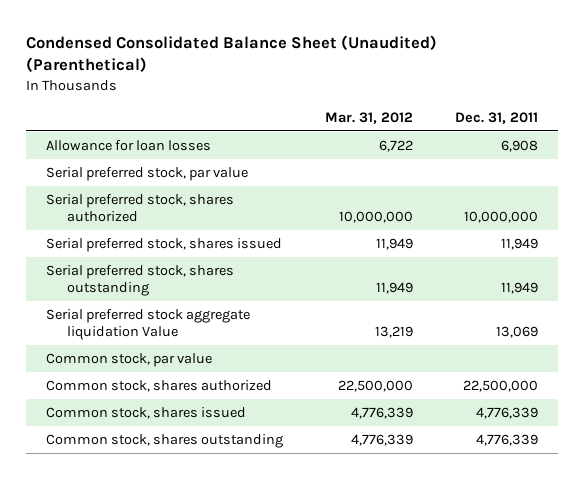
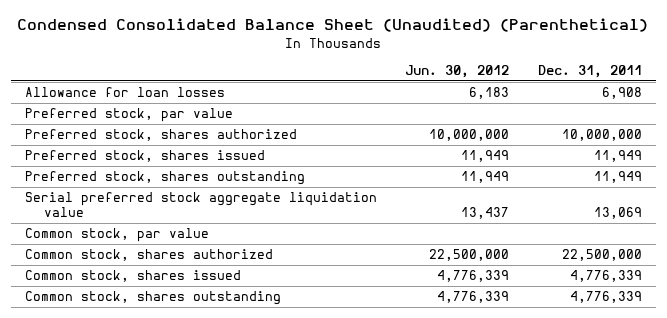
- | Mar. 31, 2012 | Dec. 31, 2011
+ | Jun. 30, 2012 | Dec. 31, 2011
- Serial preferred stock, par value
- Serial preferred stock, shares authorized | 10,000,000 | 10,000,000
- Serial preferred stock, shares issued | 11,949 | 11,949
- Serial preferred stock, shares outstanding | 11,949 | 11,949
- Serial preferred stock aggregate liquidation Value | 13,219 | 13,069
+ Preferred stock, par value
+ Preferred stock, shares authorized | 10,000,000 | 10,000,000
+ Preferred stock, shares issued | 11,949 | 11,949
+ Preferred stock, shares outstanding | 11,949 | 11,949
+ Serial preferred stock aggregate liquidation value | 13,437 | 13,069

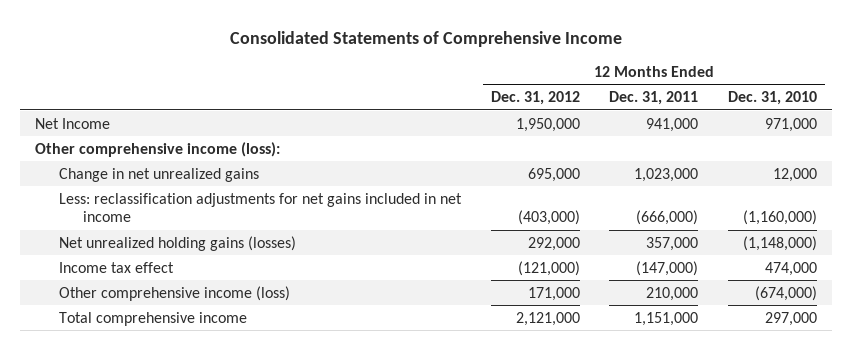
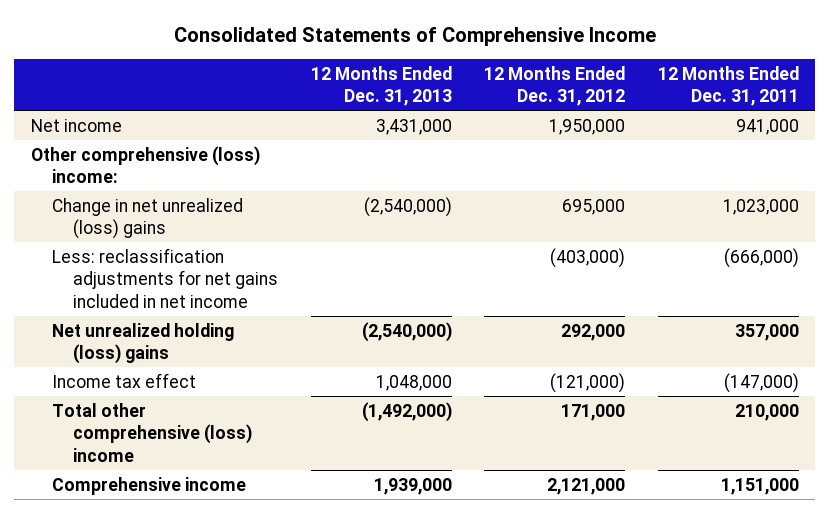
- | 12 Months Ended Dec. 31, 2012 | 12 Months Ended Dec. 31, 2011 | 12 Months Ended Dec. 31, 2010
+ | 12 Months Ended Dec. 31, 2013 | 12 Months Ended Dec. 31, 2012 | 12 Months Ended Dec. 31, 2011
- Net Income | 1,950,000 | 941,000 | 971,000
- Other comprehensive income (loss):
- Change in net unrealized gains | 695,000 | 1,023,000 | 12,000
+ Net income | 3,431,000 | 1,950,000 | 941,000
+ Other comprehensive (loss) income:
+ Change in net unrealized (loss) gains | (2,540,000) | 695,000 | 1,023,000
- Net unrealized holding gains (losses) | 292,000 | 357,000 | (1,148,000)
+ Net unrealized holding (loss) gains | (2,540,000) | 292,000 | 357,000
- Other comprehensive income (loss) | 171,000 | 210,000 | (674,000)
- Total comprehensive income | 2,121,000 | 1,151,000 | 297,000
+ Total other comprehensive (loss) income | (1,492,000) | 171,000 | 210,000
+ Comprehensive income | 1,939,000 | 2,121,000 | 1,151,000

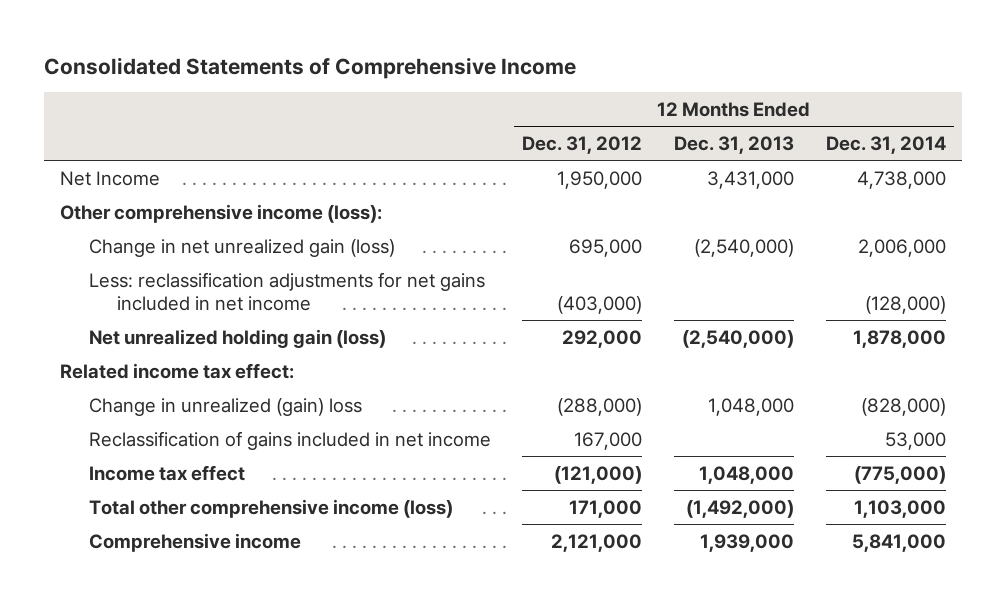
- | 12 Months Ended Dec. 31, 2013 | 12 Months Ended Dec. 31, 2012 | 12 Months Ended Dec. 31, 2011
+ | 12 Months Ended Dec. 31, 2012 | 12 Months Ended Dec. 31, 2013 | 12 Months Ended Dec. 31, 2014
- Net income | 3,431,000 | 1,950,000 | 941,000
- Other comprehensive (loss) income:
- Change in net unrealized (loss) gains | (2,540,000) | 695,000 | 1,023,000
+ Net Income | 1,950,000 | 3,431,000 | 4,738,000
+ Other comprehensive income (loss):
+ Change in net unrealized gain (loss) | 695,000 | (2,540,000) | 2,006,000
- Net unrealized holding (loss) gains | (2,540,000) | 292,000 | 357,000
+ Net unrealized holding gain (loss) | 292,000 | (2,540,000) | 1,878,000
+ Related income tax effect:
+ Change in unrealized (gain) loss | (288,000) | 1,048,000 | (828,000)
+ Reclassification of gains included in net income | 167,000 | | 53,000
- Total other comprehensive (loss) income | (1,492,000) | 171,000 | 210,000
+ Total other comprehensive income (loss) | 171,000 | (1,492,000) | 1,103,000

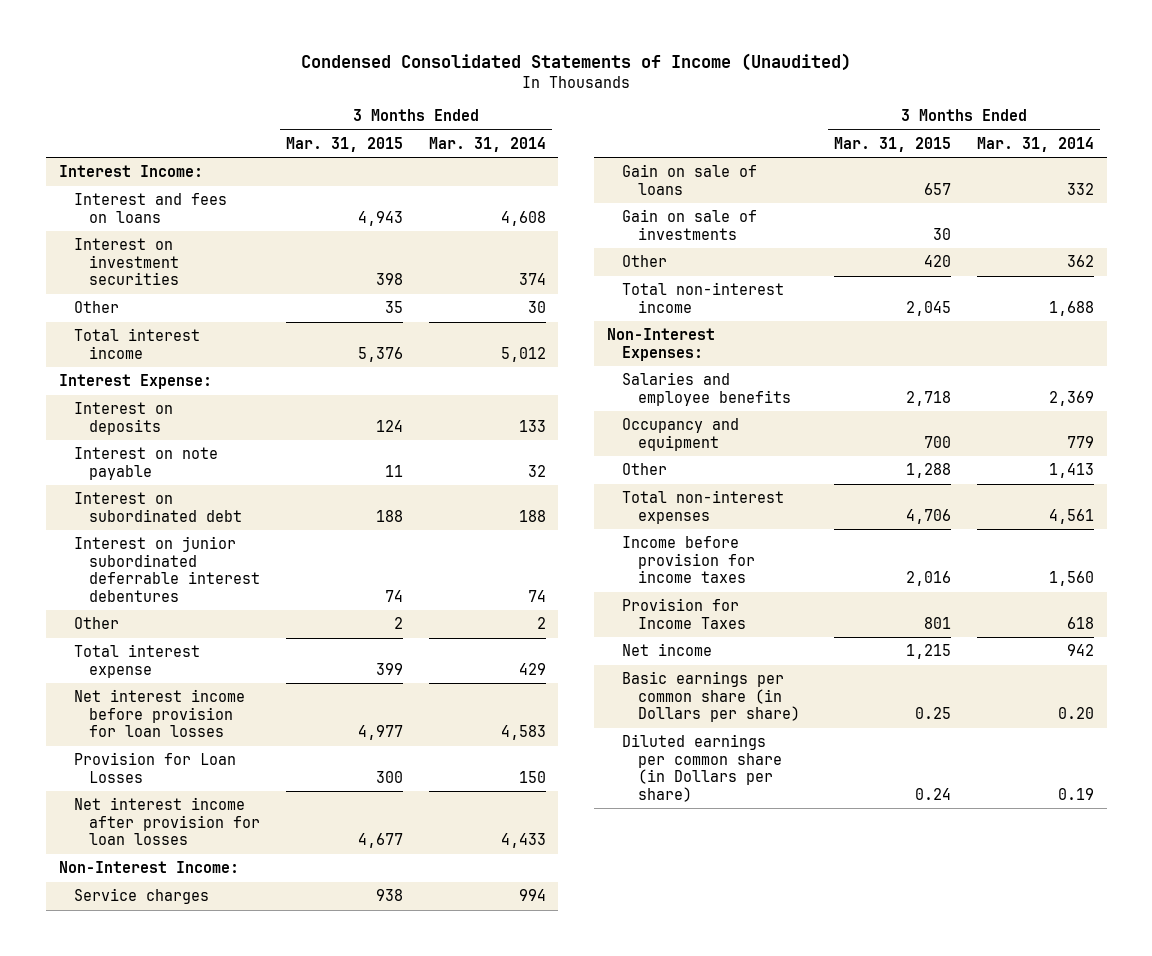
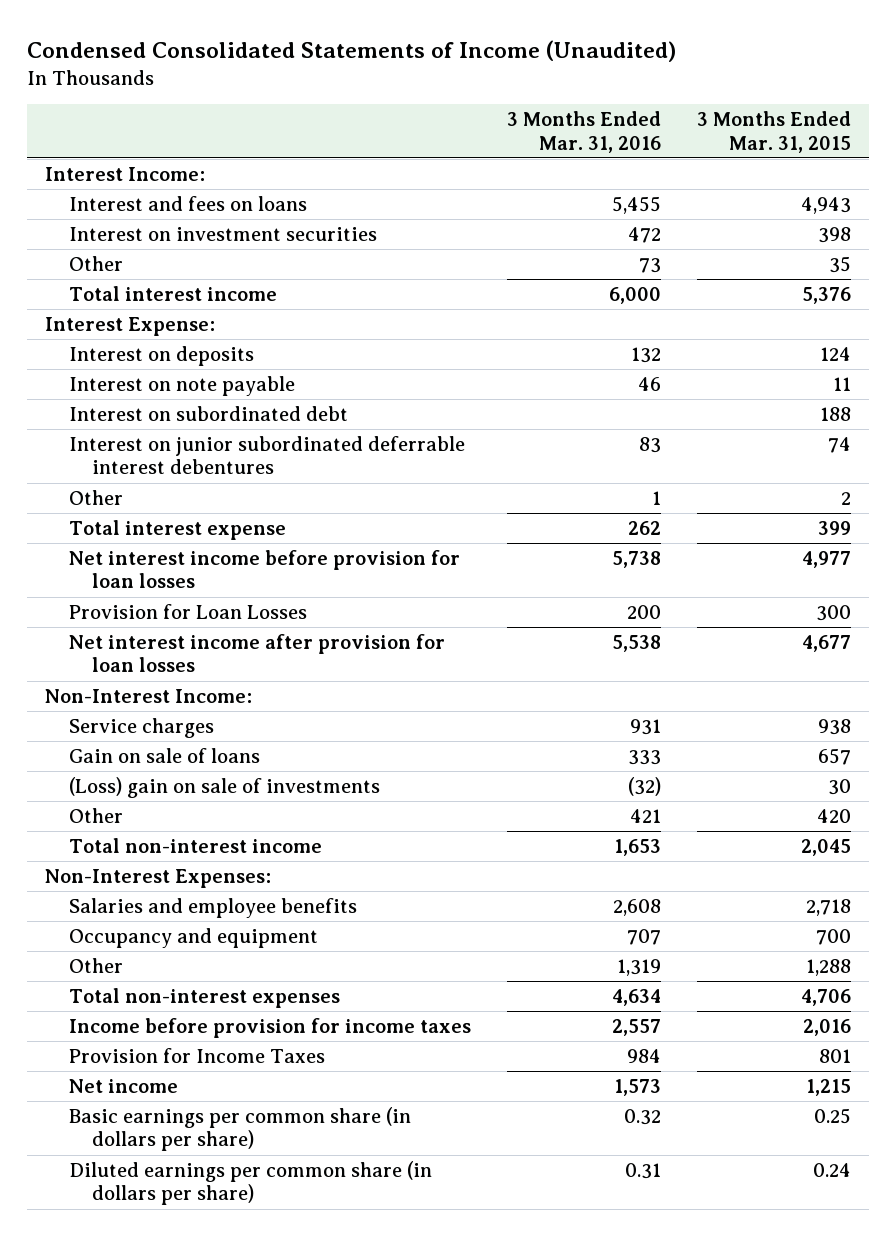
- | 3 Months Ended Mar. 31, 2015 | 3 Months Ended Mar. 31, 2014
+ | 3 Months Ended Mar. 31, 2016 | 3 Months Ended Mar. 31, 2015
- Gain on sale of investments | 30 |
+ (Loss) gain on sale of investments | (32) | 30
- Basic earnings per common share (in Dollars per share) | 0.25 | 0.20
- Diluted earnings per common share (in Dollars per share) | 0.24 | 0.19
+ Basic earnings per common share (in dollars per share) | 0.32 | 0.25
+ Diluted earnings per common share (in dollars per share) | 0.31 | 0.24

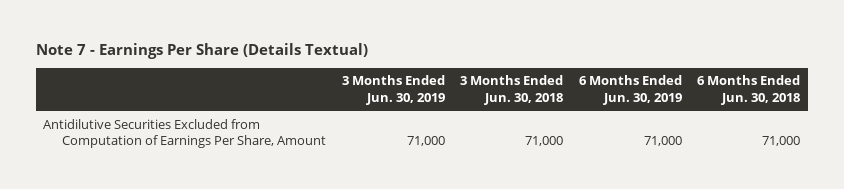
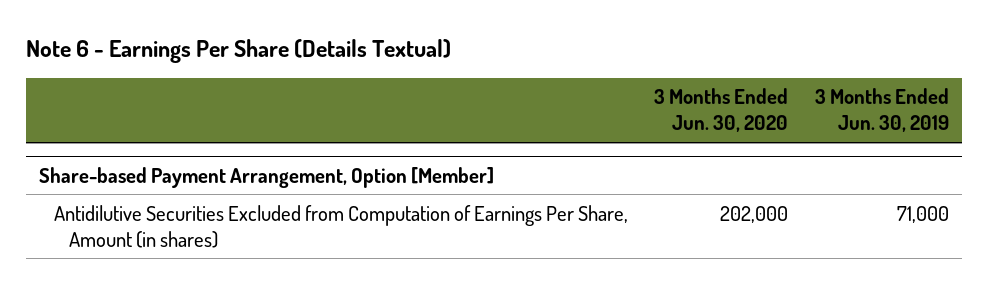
- Note 7 - Earnings Per Share (Details Textual)
+ Note 6 - Earnings Per Share (Details Textual)
- | 3 Months Ended Jun. 30, 2019 | 3 Months Ended Jun. 30, 2018 | 6 Months Ended Jun. 30, 2019 | 6 Months Ended Jun. 30, 2018
+ | 3 Months Ended Jun. 30, 2020 | 3 Months Ended Jun. 30, 2019
- Antidilutive Securities Excluded from Computation of Earnings Per Share, Amount | 71,000 | 71,000 | 71,000 | 71,000
+ Share-based Payment Arrangement, Option [Member]
+ Antidilutive Securities Excluded from Computation of Earnings Per Share, Amount (in shares) | 202,000 | 71,000

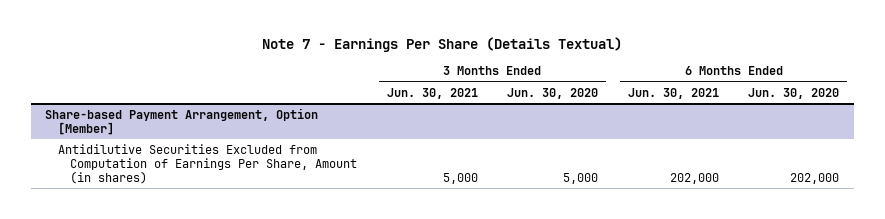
- Note 6 - Earnings Per Share (Details Textual)
+ Note 7 - Earnings Per Share (Details Textual)
- | 3 Months Ended Jun. 30, 2020 | 3 Months Ended Jun. 30, 2019
+ | 3 Months Ended Jun. 30, 2021 | 3 Months Ended Jun. 30, 2020 | 6 Months Ended Jun. 30, 2021 | 6 Months Ended Jun. 30, 2020
@ Share-based Payment Arrangement, Option [Member]
- Antidilutive Securities Excluded from Computation of Earnings Per Share, Amount (in shares) | 202,000 | 71,000
+ Antidilutive Securities Excluded from Computation of Earnings Per Share, Amount (in shares) | 5,000 | 5,000 | 202,000 | 202,000

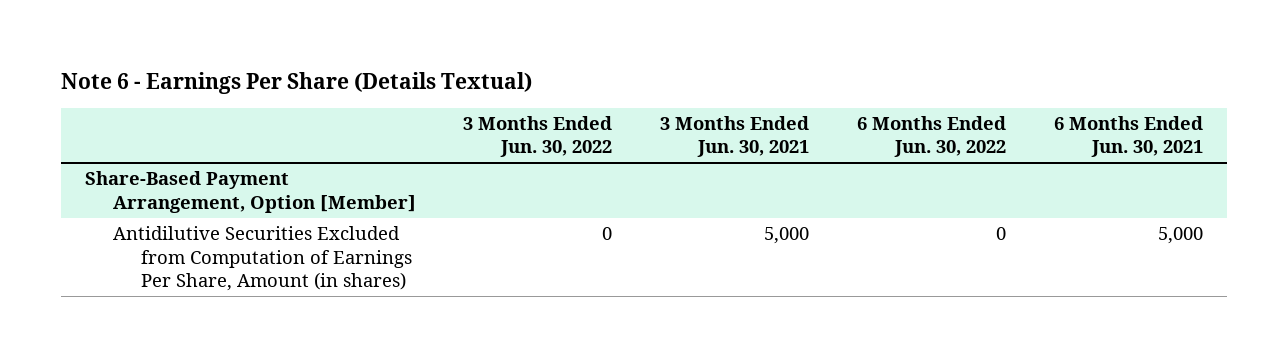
- Note 7 - Earnings Per Share (Details Textual)
+ Note 6 - Earnings Per Share (Details Textual)
- | 3 Months Ended Jun. 30, 2021 | 3 Months Ended Jun. 30, 2020 | 6 Months Ended Jun. 30, 2021 | 6 Months Ended Jun. 30, 2020
+ | 3 Months Ended Jun. 30, 2022 | 3 Months Ended Jun. 30, 2021 | 6 Months Ended Jun. 30, 2022 | 6 Months Ended Jun. 30, 2021
- Share-based Payment Arrangement, Option [Member]
- Antidilutive Securities Excluded from Computation of Earnings Per Share, Amount (in shares) | 5,000 | 5,000 | 202,000 | 202,000
+ Share-Based Payment Arrangement, Option [Member]
+ Antidilutive Securities Excluded from Computation of Earnings Per Share, Amount (in shares) | 0 | 5,000 | 0 | 5,000

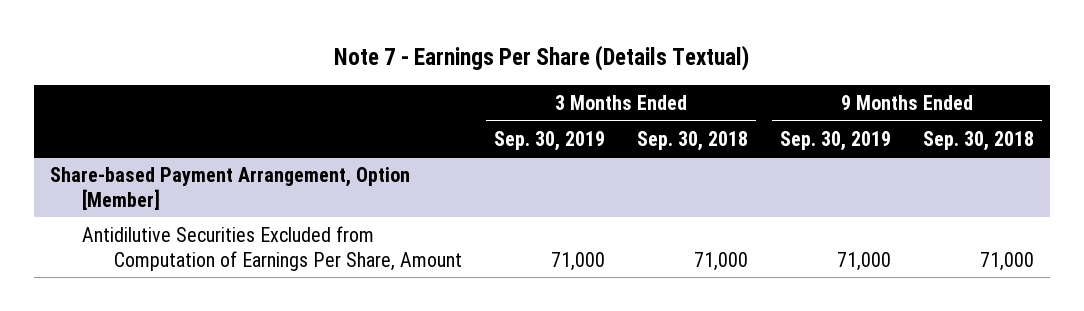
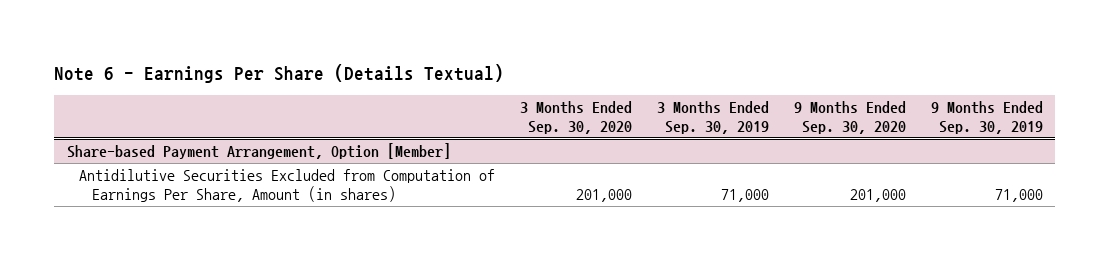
- Note 7 - Earnings Per Share (Details Textual)
+ Note 6 - Earnings Per Share (Details Textual)
- | 3 Months Ended Sep. 30, 2019 | 3 Months Ended Sep. 30, 2018 | 9 Months Ended Sep. 30, 2019 | 9 Months Ended Sep. 30, 2018
+ | 3 Months Ended Sep. 30, 2020 | 3 Months Ended Sep. 30, 2019 | 9 Months Ended Sep. 30, 2020 | 9 Months Ended Sep. 30, 2019
@ Share-based Payment Arrangement, Option [Member]
- Antidilutive Securities Excluded from Computation of Earnings Per Share, Amount | 71,000 | 71,000 | 71,000 | 71,000
+ Antidilutive Securities Excluded from Computation of Earnings Per Share, Amount (in shares) | 201,000 | 71,000 | 201,000 | 71,000

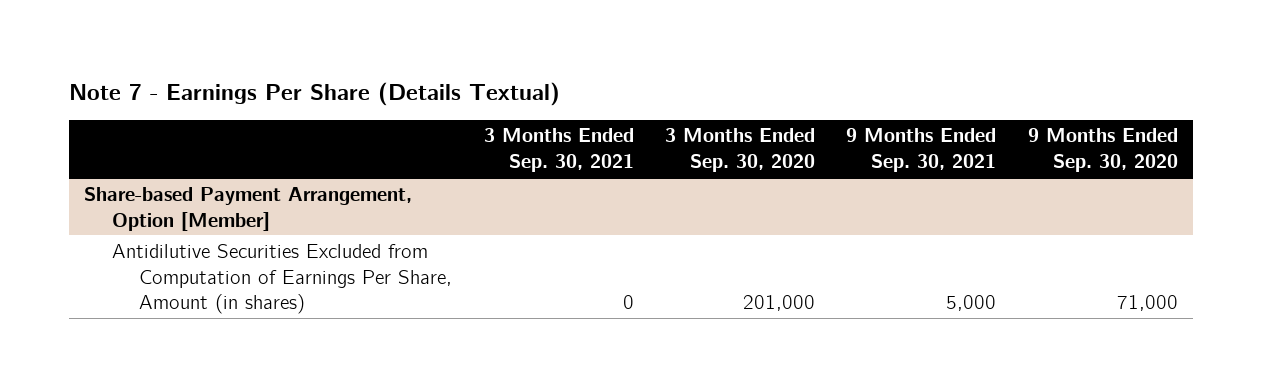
- Note 6 - Earnings Per Share (Details Textual)
+ Note 7 - Earnings Per Share (Details Textual)
- | 3 Months Ended Sep. 30, 2020 | 3 Months Ended Sep. 30, 2019 | 9 Months Ended Sep. 30, 2020 | 9 Months Ended Sep. 30, 2019
+ | 3 Months Ended Sep. 30, 2021 | 3 Months Ended Sep. 30, 2020 | 9 Months Ended Sep. 30, 2021 | 9 Months Ended Sep. 30, 2020
@ Share-based Payment Arrangement, Option [Member]
- Antidilutive Securities Excluded from Computation of Earnings Per Share, Amount (in shares) | 201,000 | 71,000 | 201,000 | 71,000
+ Antidilutive Securities Excluded from Computation of Earnings Per Share, Amount (in shares) | 0 | 201,000 | 5,000 | 71,000

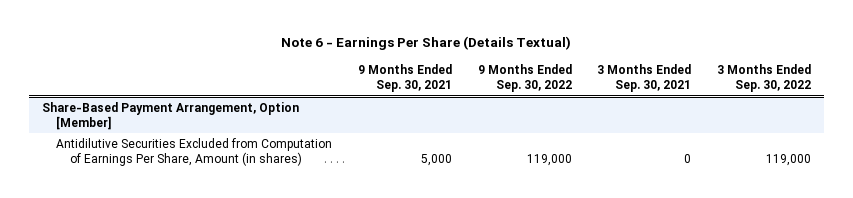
- Note 7 - Earnings Per Share (Details Textual)
+ Note 6 - Earnings Per Share (Details Textual)
- | 3 Months Ended Sep. 30, 2021 | 3 Months Ended Sep. 30, 2020 | 9 Months Ended Sep. 30, 2021 | 9 Months Ended Sep. 30, 2020
+ | 9 Months Ended Sep. 30, 2021 | 9 Months Ended Sep. 30, 2022 | 3 Months Ended Sep. 30, 2021 | 3 Months Ended Sep. 30, 2022
- Share-based Payment Arrangement, Option [Member]
+ Share-Based Payment Arrangement, Option [Member]

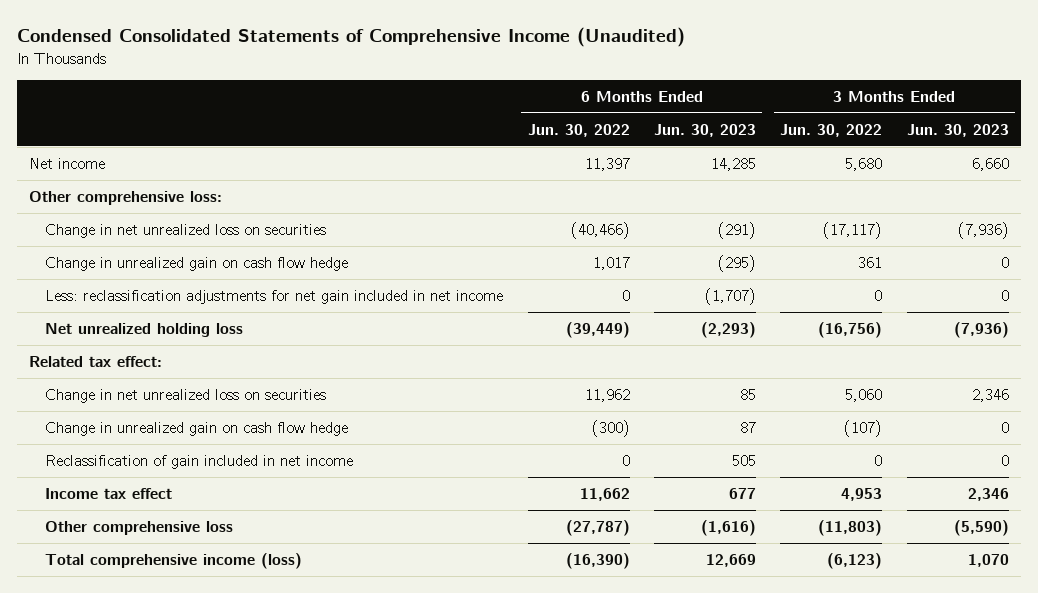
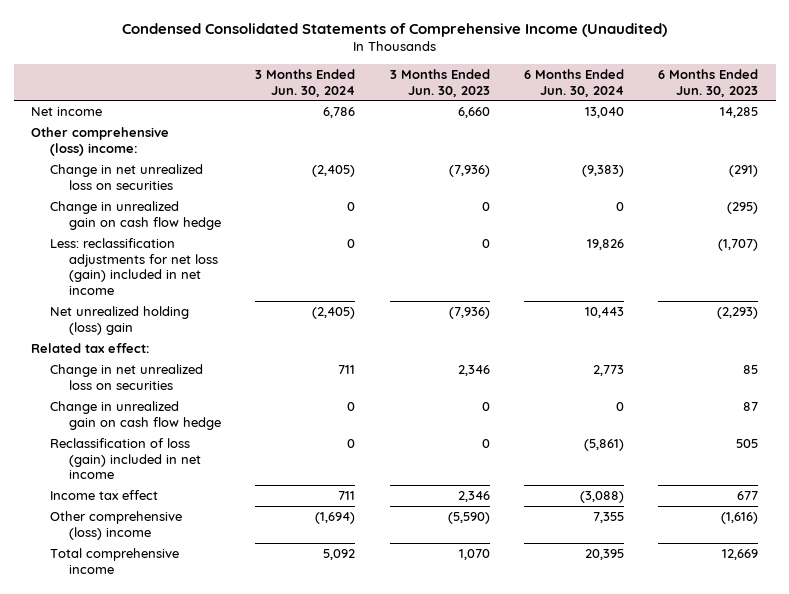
- | 6 Months Ended Jun. 30, 2022 | 6 Months Ended Jun. 30, 2023 | 3 Months Ended Jun. 30, 2022 | 3 Months Ended Jun. 30, 2023
+ | 3 Months Ended Jun. 30, 2024 | 3 Months Ended Jun. 30, 2023 | 6 Months Ended Jun. 30, 2024 | 6 Months Ended Jun. 30, 2023
- Other comprehensive loss:
+ Other comprehensive (loss) income:
- Less: reclassification adjustments for net gain included in net income | 0 | (1,707) | 0 | 0
- Net unrealized holding loss | (39,449) | (2,293) | (16,756) | (7,936)
+ Less: reclassification adjustments for net loss (gain) included in net income | 0 | 0 | 19,826 | (1,707)
+ Net unrealized holding (loss) gain | (2,405) | (7,936) | 10,443 | (2,293)
- Reclassification of gain included in net income | 0 | 505 | 0 | 0
+ Reclassification of loss (gain) included in net income | 0 | 0 | (5,861) | 505
- Other comprehensive loss | (27,787) | (1,616) | (11,803) | (5,590)
- Total comprehensive income (loss) | (16,390) | 12,669 | (6,123) | 1,070
+ Other comprehensive (loss) income | (1,694) | (5,590) | 7,355 | (1,616)
+ Total comprehensive income | 5,092 | 1,070 | 20,395 | 12,669

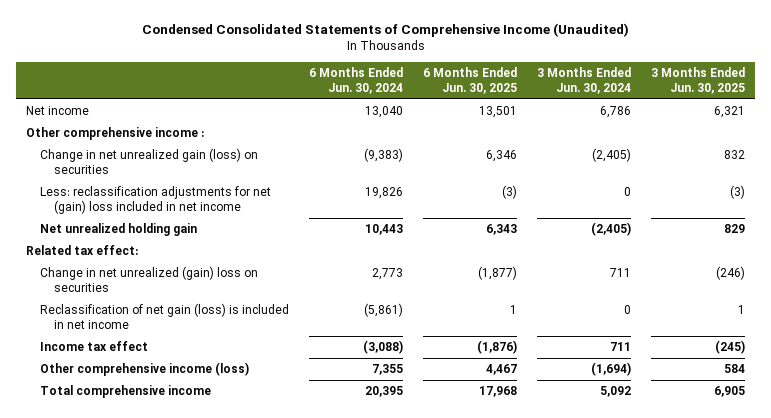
- | 3 Months Ended Jun. 30, 2024 | 3 Months Ended Jun. 30, 2023 | 6 Months Ended Jun. 30, 2024 | 6 Months Ended Jun. 30, 2023
+ | 6 Months Ended Jun. 30, 2024 | 6 Months Ended Jun. 30, 2025 | 3 Months Ended Jun. 30, 2024 | 3 Months Ended Jun. 30, 2025
- Other comprehensive (loss) income:
- Change in net unrealized loss on securities | (2,405) | (7,936) | (9,383) | (291)
- Change in unrealized gain on cash flow hedge | 0 | 0 | 0 | (295)
- Less: reclassification adjustments for net loss (gain) included in net income | 0 | 0 | 19,826 | (1,707)
- Net unrealized holding (loss) gain | (2,405) | (7,936) | 10,443 | (2,293)
+ Other comprehensive income :
+ Change in net unrealized gain (loss) on securities | (9,383) | 6,346 | (2,405) | 832
+ Less: reclassification adjustments for net (gain) loss included in net income | 19,826 | (3) | 0 | (3)
+ Net unrealized holding gain | 10,443 | 6,343 | (2,405) | 829
- Change in net unrealized loss on securities | 711 | 2,346 | 2,773 | 85
- Change in unrealized gain on cash flow hedge | 0 | 0 | 0 | 87
- Reclassification of loss (gain) included in net income | 0 | 0 | (5,861) | 505
+ Change in net unrealized (gain) loss on securities | 2,773 | (1,877) | 711 | (246)
+ Reclassification of net gain (loss) is included in net income | (5,861) | 1 | 0 | 1
- Other comprehensive (loss) income | (1,694) | (5,590) | 7,355 | (1,616)
+ Other comprehensive income (loss) | 7,355 | 4,467 | (1,694) | 584

